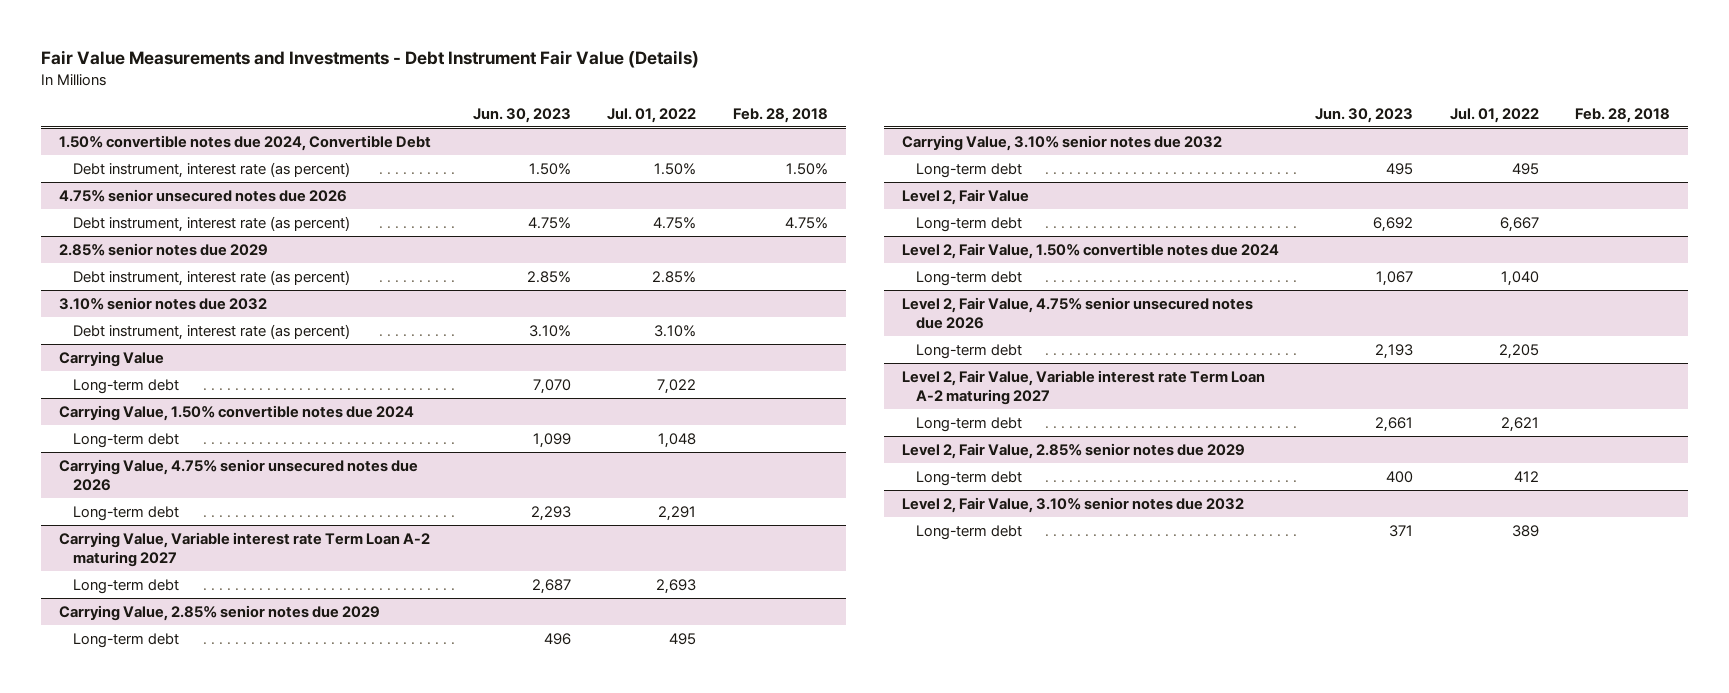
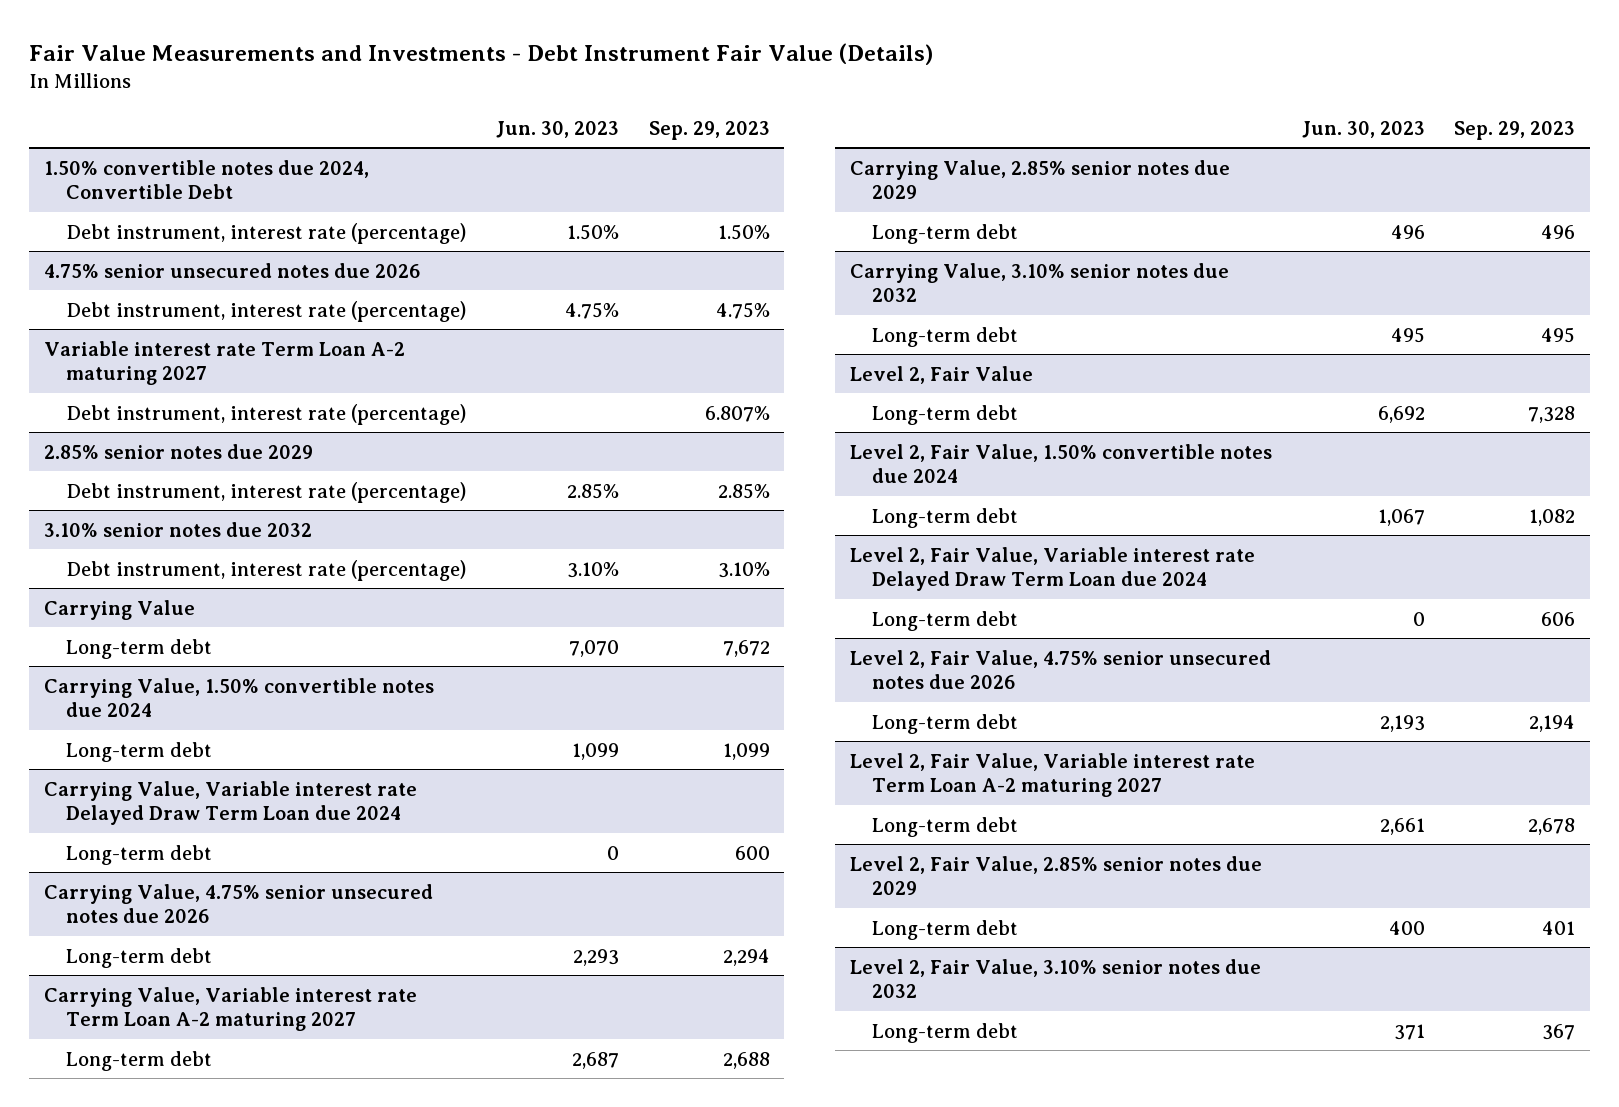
- | Jun. 30, 2023 | Jul. 01, 2022 | Feb. 28, 2018
+ | Jun. 30, 2023 | Sep. 29, 2023
@ 1.50% convertible notes due 2024, Convertible Debt
- Debt instrument, interest rate (as percent) | 1.50% | 1.50% | 1.50%
+ Debt instrument, interest rate (percentage) | 1.50% | 1.50%
@ 4.75% senior unsecured notes due 2026
- Debt instrument, interest rate (as percent) | 4.75% | 4.75% | 4.75%
+ Debt instrument, interest rate (percentage) | 4.75% | 4.75%
+ Variable interest rate Term Loan A-2 maturing 2027
+ Debt instrument, interest rate (percentage) | | 6.807%
@ 2.85% senior notes due 2029
- Debt instrument, interest rate (as percent) | 2.85% | 2.85% |
+ Debt instrument, interest rate (percentage) | 2.85% | 2.85%
@ 3.10% senior notes due 2032
- Debt instrument, interest rate (as percent) | 3.10% | 3.10% |
+ Debt instrument, interest rate (percentage) | 3.10% | 3.10%
+ Carrying Value, Variable interest rate Delayed Draw Term Loan due 2024
+ Long-term debt | 0 | 600
+ Level 2, Fair Value, Variable interest rate Delayed Draw Term Loan due 2024
+ Long-term debt | 0 | 606

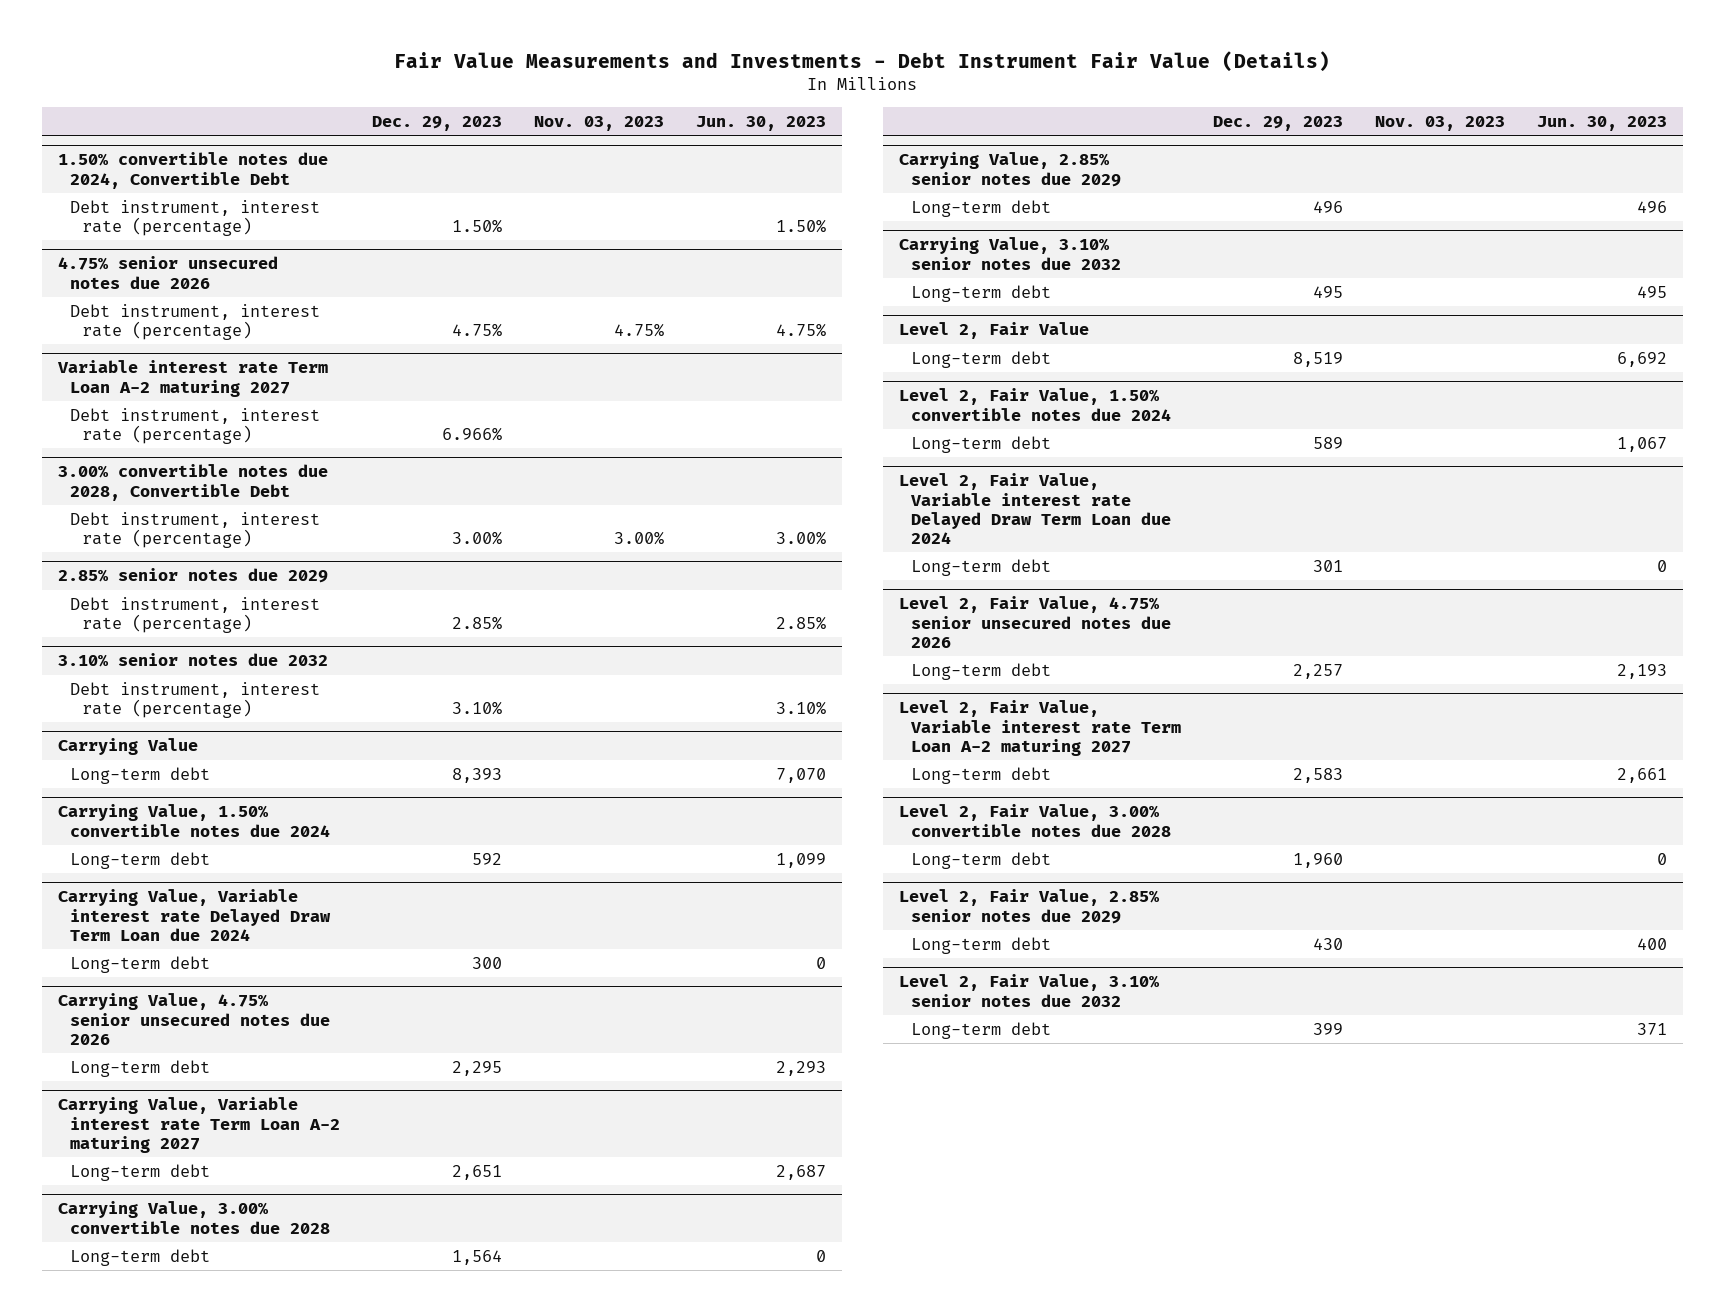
- | Jun. 30, 2023 | Sep. 29, 2023
+ | Dec. 29, 2023 | Nov. 03, 2023 | Jun. 30, 2023
+ 3.00% convertible notes due 2028, Convertible Debt
+ Debt instrument, interest rate (percentage) | 3.00% | 3.00% | 3.00%
+ Carrying Value, 3.00% convertible notes due 2028
+ Long-term debt | 1,564 | | 0
+ Level 2, Fair Value, 3.00% convertible notes due 2028
+ Long-term debt | 1,960 | | 0

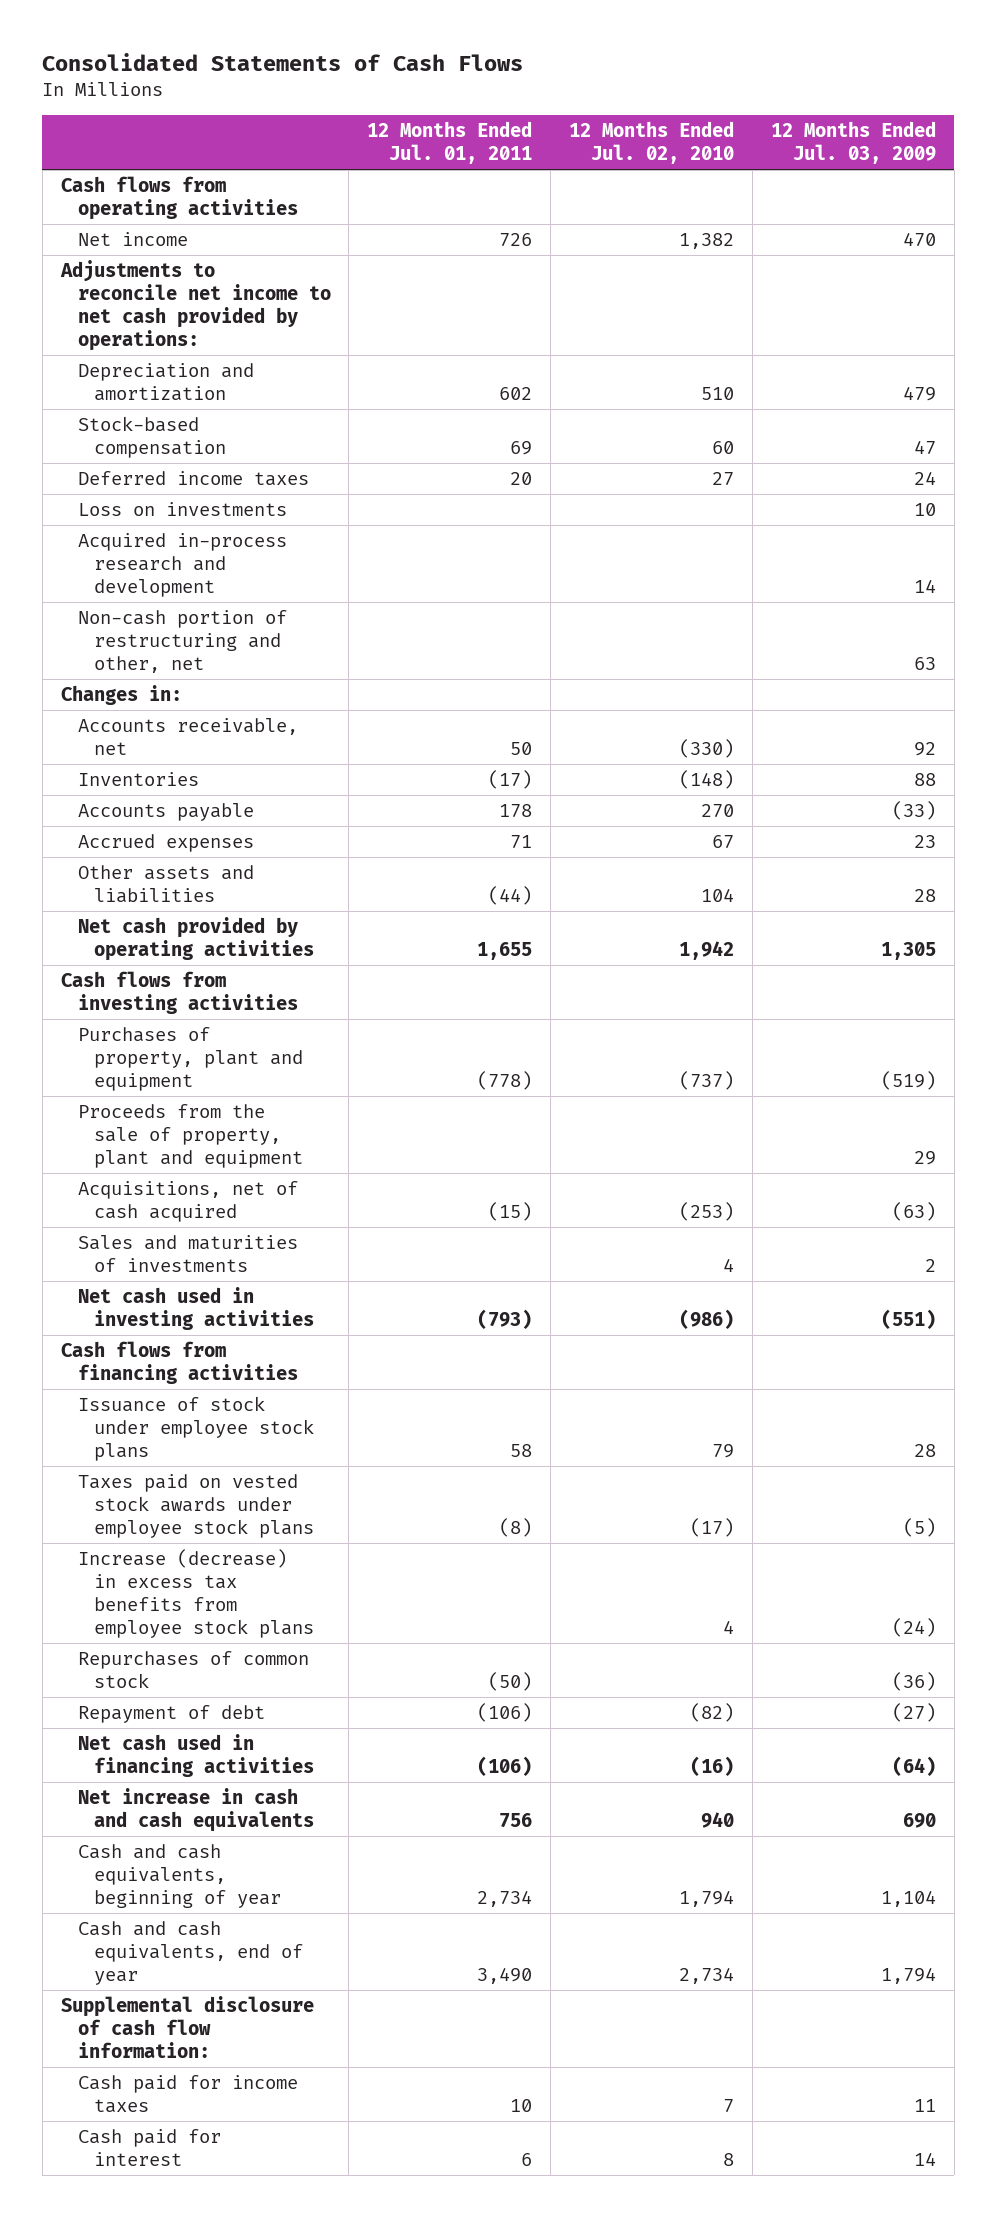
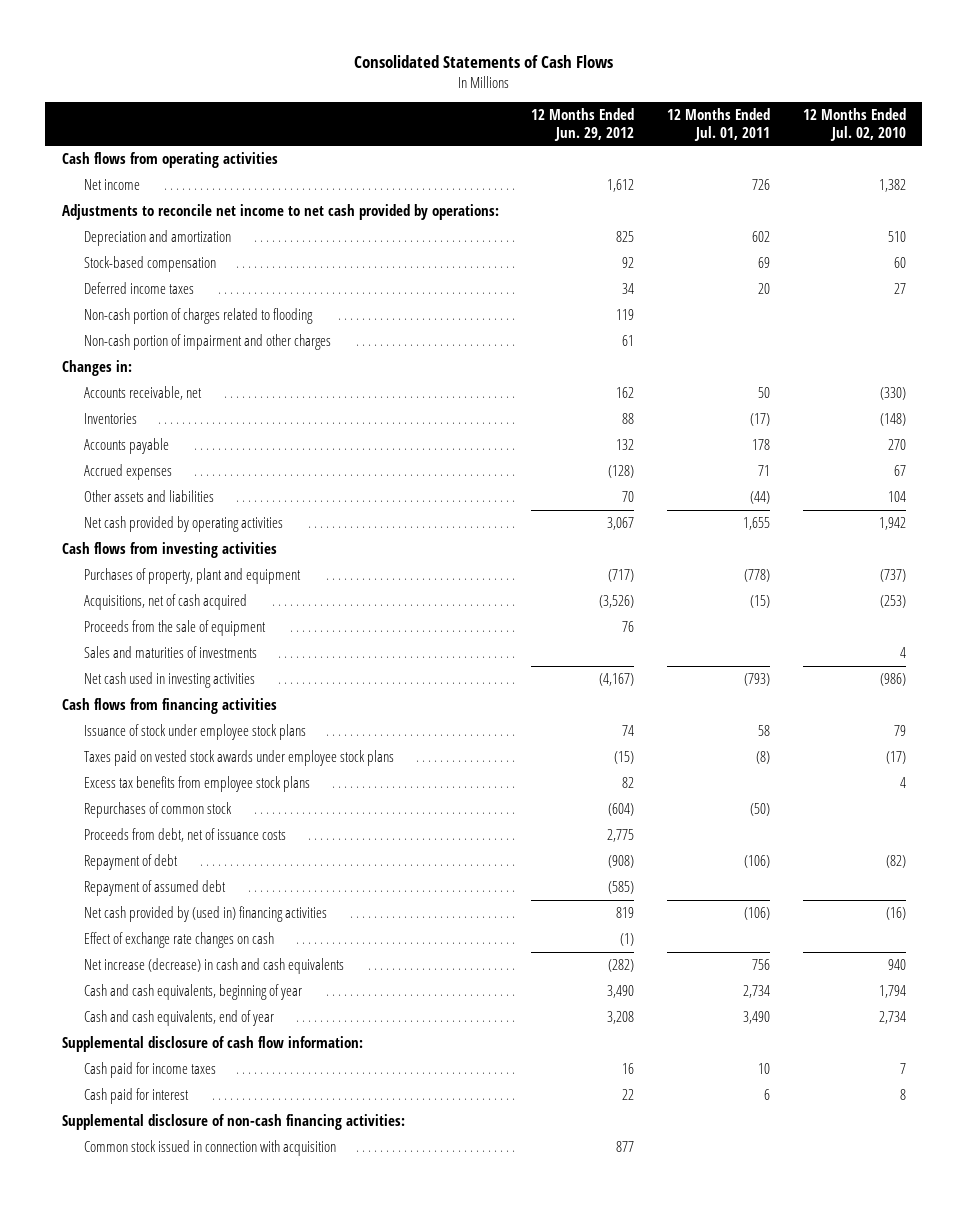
- | 12 Months Ended Jul. 01, 2011 | 12 Months Ended Jul. 02, 2010 | 12 Months Ended Jul. 03, 2009
+ | 12 Months Ended Jun. 29, 2012 | 12 Months Ended Jul. 01, 2011 | 12 Months Ended Jul. 02, 2010
- Loss on investments | | | 10
- Acquired in-process research and development | | | 14
- Non-cash portion of restructuring and other, net | | | 63
+ Non-cash portion of charges related to flooding | 119 | |
+ Non-cash portion of impairment and other charges | 61 | |
- Proceeds from the sale of property, plant and equipment | | | 29
+ Proceeds from the sale of equipment | 76 | |
- Increase (decrease) in excess tax benefits from employee stock plans | | 4 | (24)
+ Excess tax benefits from employee stock plans | 82 | | 4
+ Proceeds from debt, net of issuance costs | 2,775 | |
- Net cash used in financing activities | (106) | (16) | (64)
- Net increase in cash and cash equivalents | 756 | 940 | 690
+ Repayment of assumed debt | (585) | |
+ Net cash provided by (used in) financing activities | 819 | (106) | (16)
+ Effect of exchange rate changes on cash | (1) | |
+ Net increase (decrease) in cash and cash equivalents | (282) | 756 | 940
+ Supplemental disclosure of non-cash financing activities:
+ Common stock issued in connection with acquisition | 877 | |

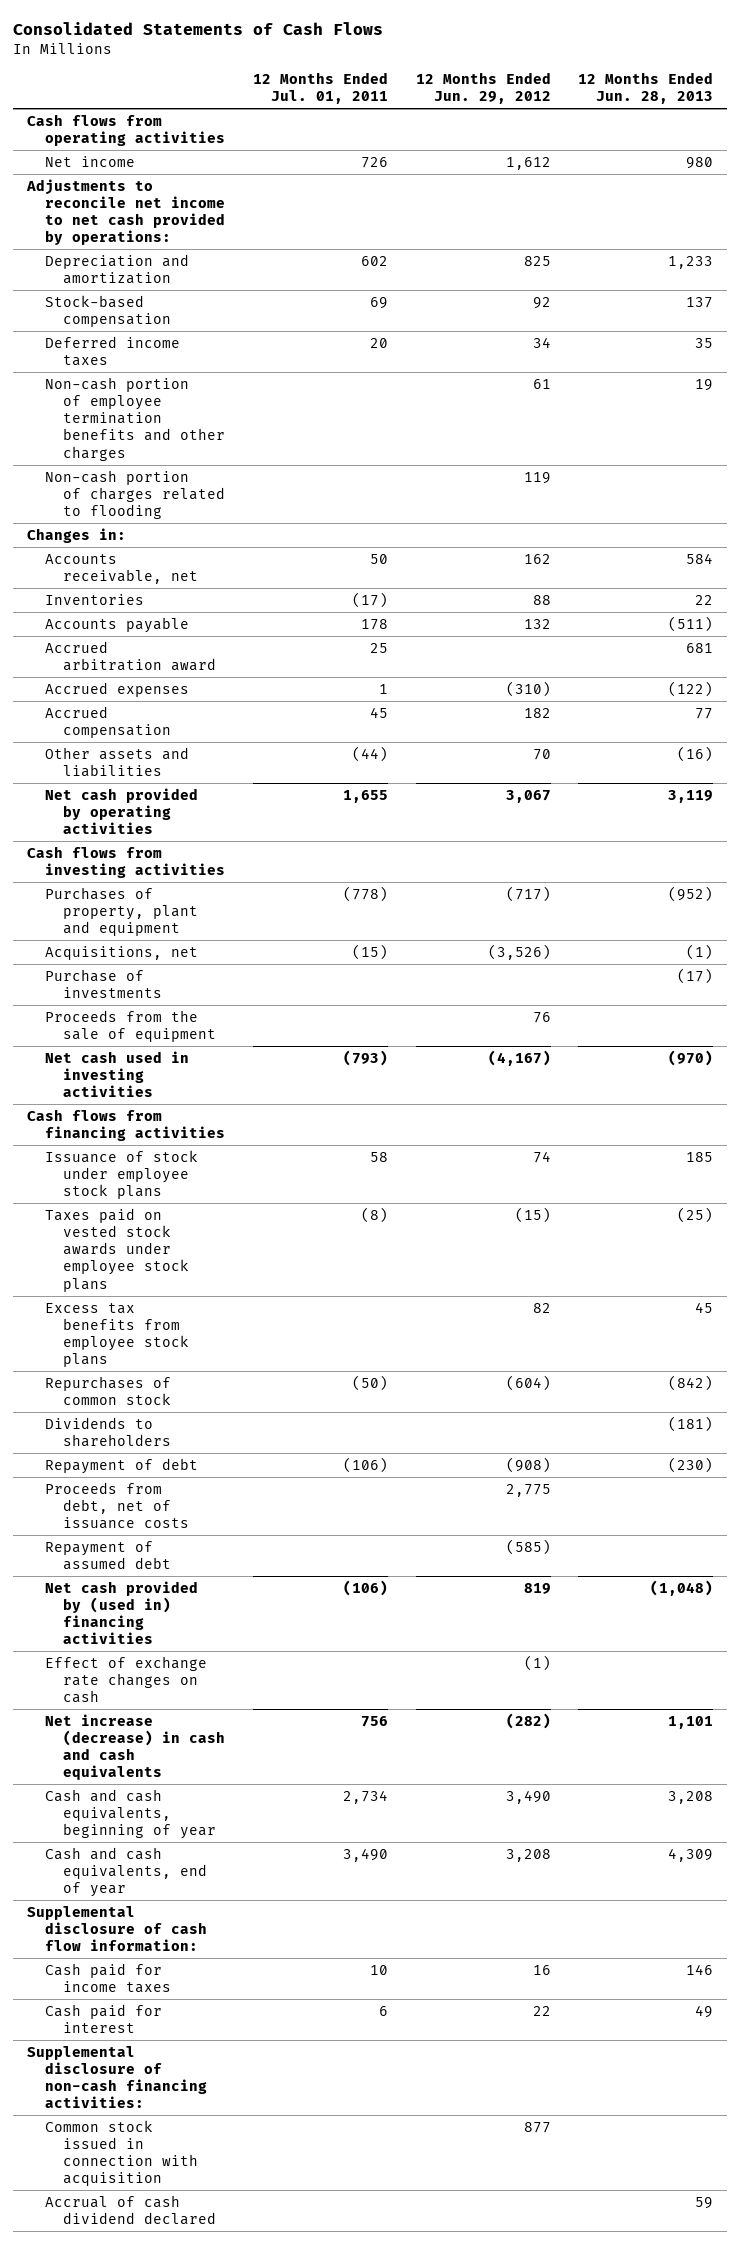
- | 12 Months Ended Jun. 29, 2012 | 12 Months Ended Jul. 01, 2011 | 12 Months Ended Jul. 02, 2010
+ | 12 Months Ended Jul. 01, 2011 | 12 Months Ended Jun. 29, 2012 | 12 Months Ended Jun. 28, 2013
+ Non-cash portion of employee termination benefits and other charges | | 61 | 19
- Non-cash portion of impairment and other charges | 61 | |
- Accrued expenses | (128) | 71 | 67
+ Accrued arbitration award | 25 | | 681
+ Accrued expenses | 1 | (310) | (122)
+ Accrued compensation | 45 | 182 | 77
- Acquisitions, net of cash acquired | (3,526) | (15) | (253)
+ Acquisitions, net | (15) | (3,526) | (1)
+ Purchase of investments | | | (17)
- Sales and maturities of investments | | | 4
+ Dividends to shareholders | | | (181)
moved down: Proceeds from debt, net of issuance costs | | 2,775 |
+ Accrual of cash dividend declared | | | 59

